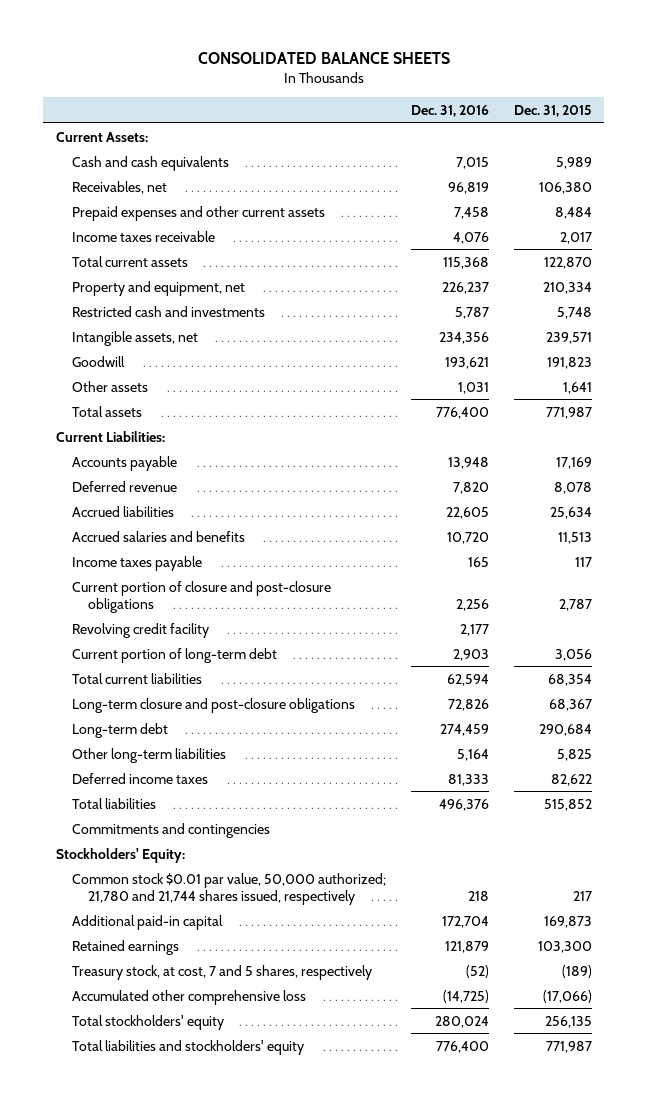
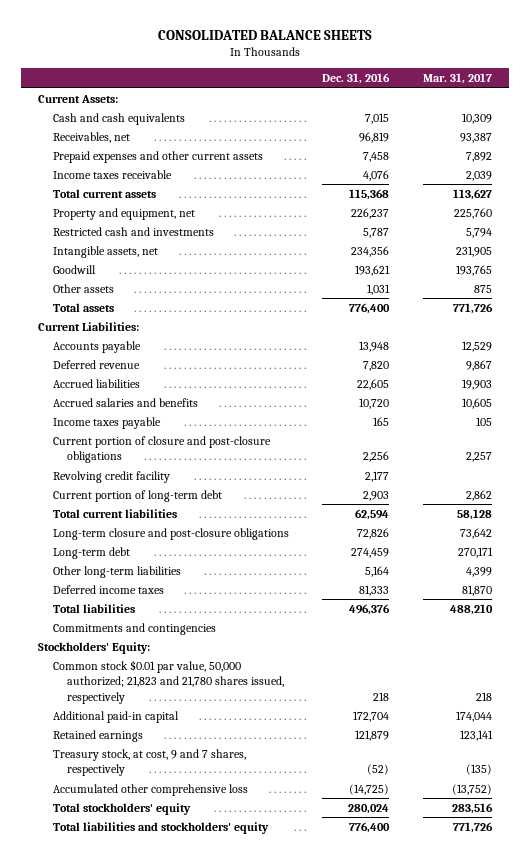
- | Dec. 31, 2016 | Dec. 31, 2015
+ | Dec. 31, 2016 | Mar. 31, 2017
- Common stock $0.01 par value, 50,000 authorized; 21,780 and 21,744 shares issued, respectively | 218 | 217
+ Common stock $0.01 par value, 50,000 authorized; 21,823 and 21,780 shares issued, respectively | 218 | 218
- Treasury stock, at cost, 7 and 5 shares, respectively | (52) | (189)
+ Treasury stock, at cost, 9 and 7 shares, respectively | (52) | (135)

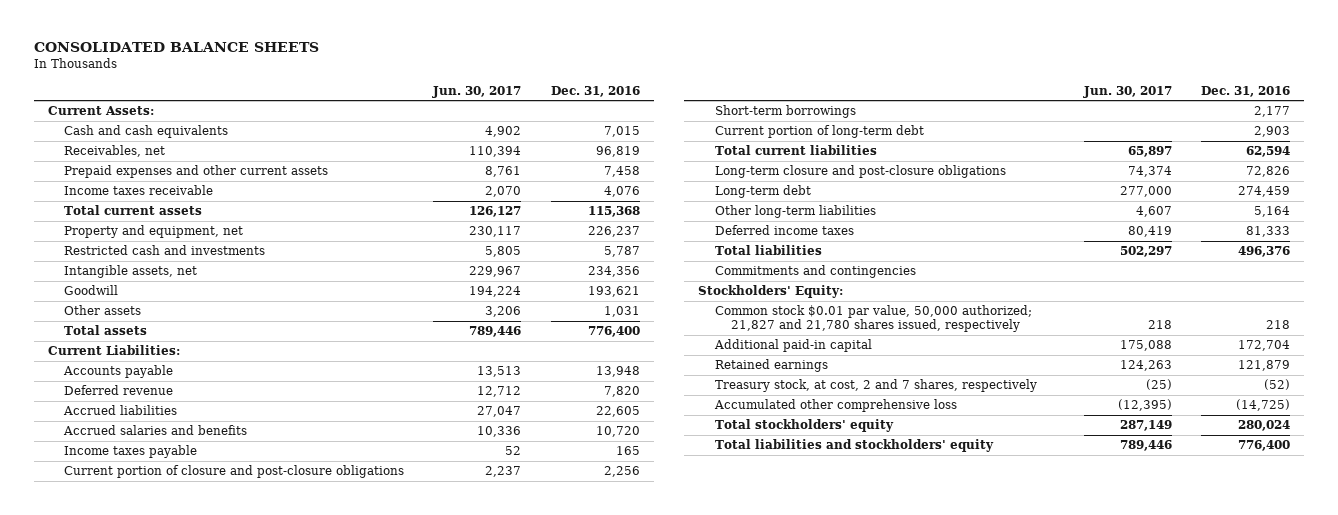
- | Dec. 31, 2016 | Mar. 31, 2017
+ | Jun. 30, 2017 | Dec. 31, 2016
- Revolving credit facility | 2,177 |
+ Short-term borrowings | | 2,177
- Common stock $0.01 par value, 50,000 authorized; 21,823 and 21,780 shares issued, respectively | 218 | 218
+ Common stock $0.01 par value, 50,000 authorized; 21,827 and 21,780 shares issued, respectively | 218 | 218
- Treasury stock, at cost, 9 and 7 shares, respectively | (52) | (135)
+ Treasury stock, at cost, 2 and 7 shares, respectively | (25) | (52)

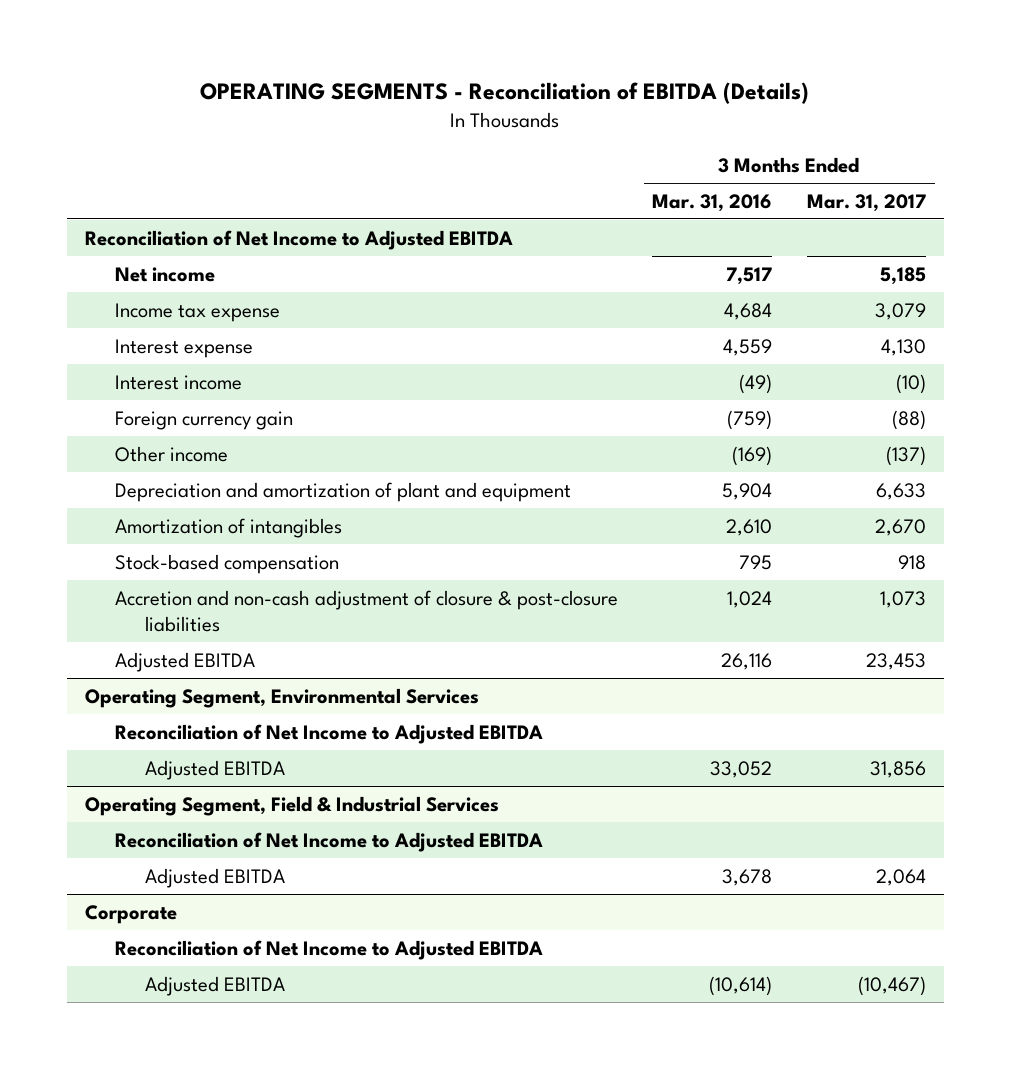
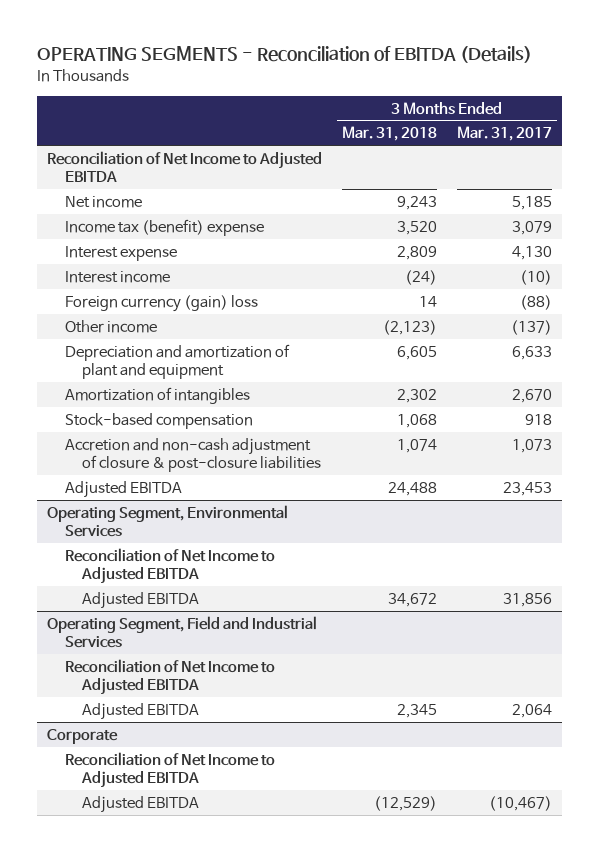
- | 3 Months Ended Mar. 31, 2016 | 3 Months Ended Mar. 31, 2017
+ | 3 Months Ended Mar. 31, 2018 | 3 Months Ended Mar. 31, 2017
- Income tax expense | 4,684 | 3,079
+ Income tax (benefit) expense | 3,520 | 3,079
- Foreign currency gain | (759) | (88)
+ Foreign currency (gain) loss | 14 | (88)
- Operating Segment, Field & Industrial Services
+ Operating Segment, Field and Industrial Services

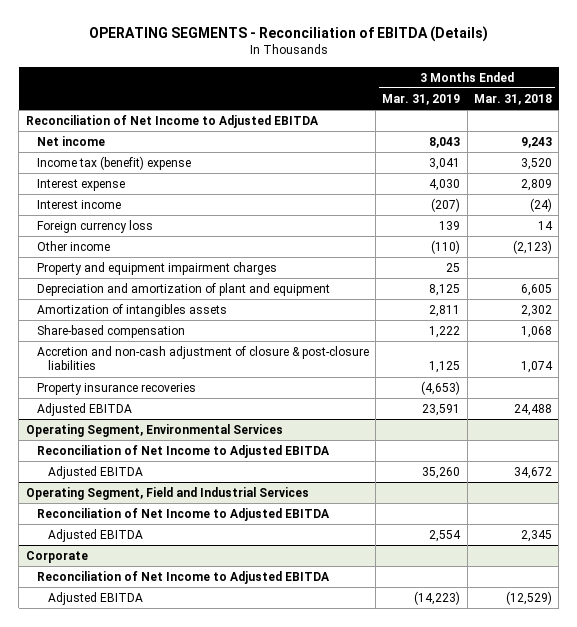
- | 3 Months Ended Mar. 31, 2018 | 3 Months Ended Mar. 31, 2017
+ | 3 Months Ended Mar. 31, 2019 | 3 Months Ended Mar. 31, 2018
- Foreign currency (gain) loss | 14 | (88)
+ Foreign currency loss | 139 | 14
+ Property and equipment impairment charges | 25 |
- Amortization of intangibles | 2,302 | 2,670
- Stock-based compensation | 1,068 | 918
+ Amortization of intangibles assets | 2,811 | 2,302
+ Share-based compensation | 1,222 | 1,068
+ Property insurance recoveries | (4,653) |

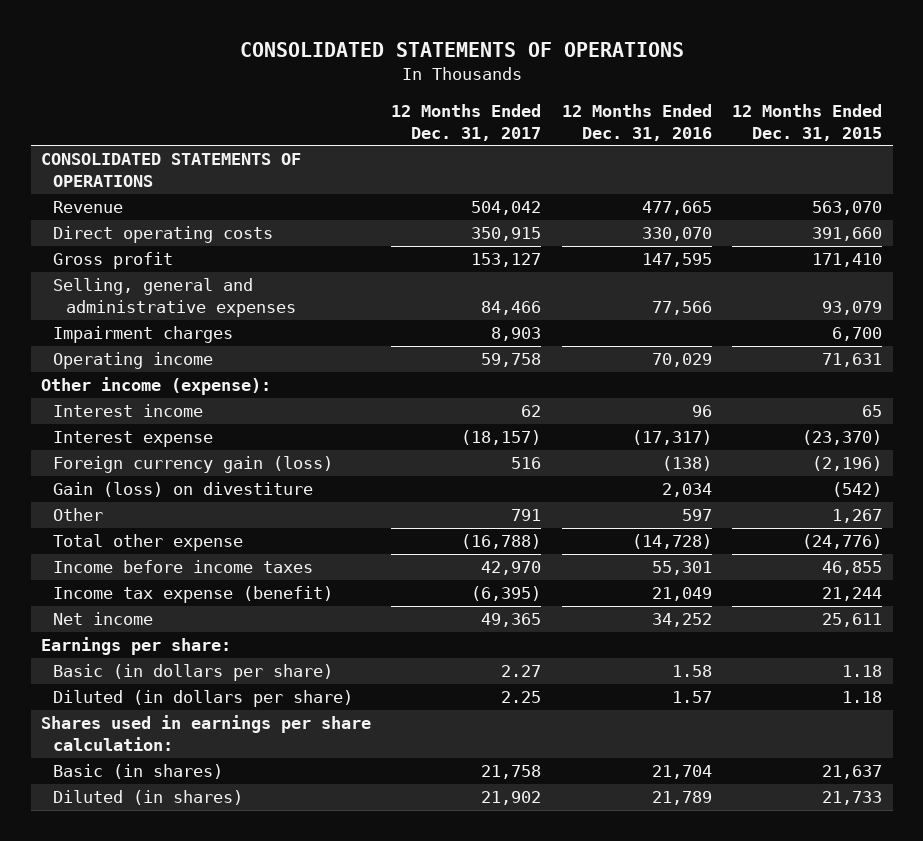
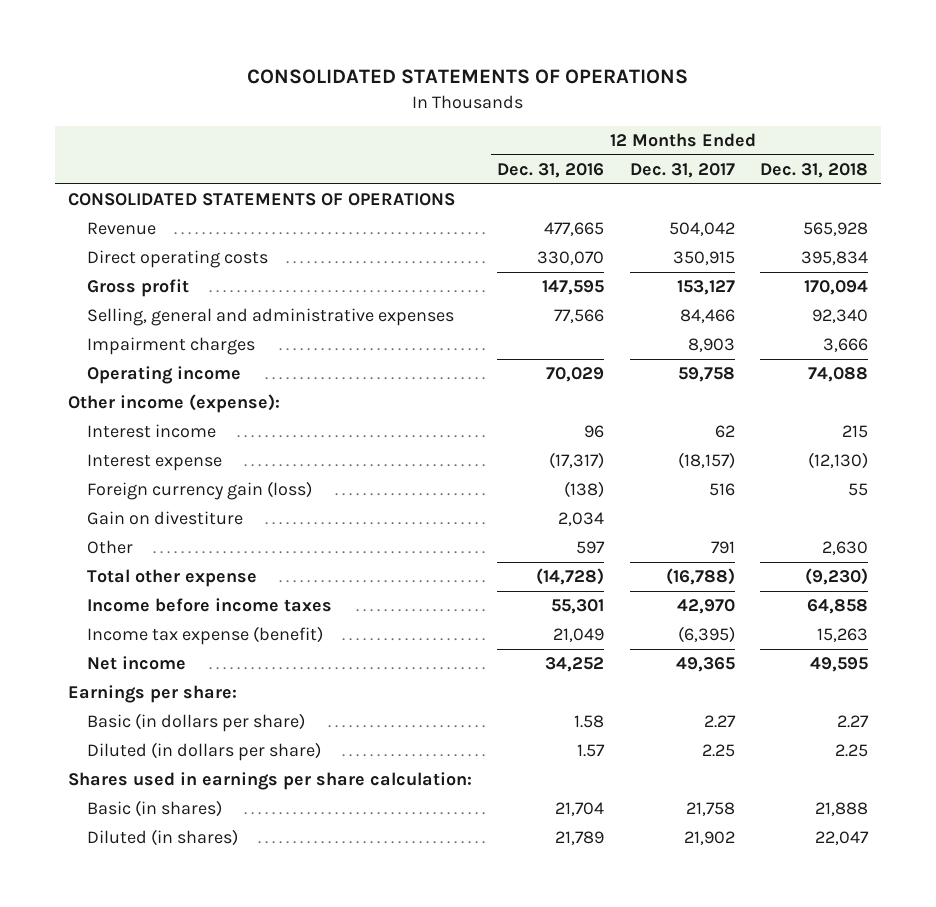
- | 12 Months Ended Dec. 31, 2017 | 12 Months Ended Dec. 31, 2016 | 12 Months Ended Dec. 31, 2015
+ | 12 Months Ended Dec. 31, 2016 | 12 Months Ended Dec. 31, 2017 | 12 Months Ended Dec. 31, 2018
- Gain (loss) on divestiture | | 2,034 | (542)
+ Gain on divestiture | 2,034 | |

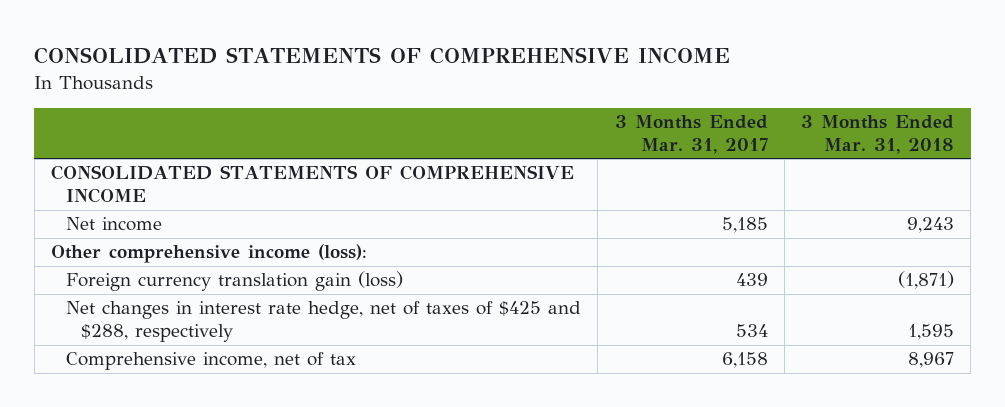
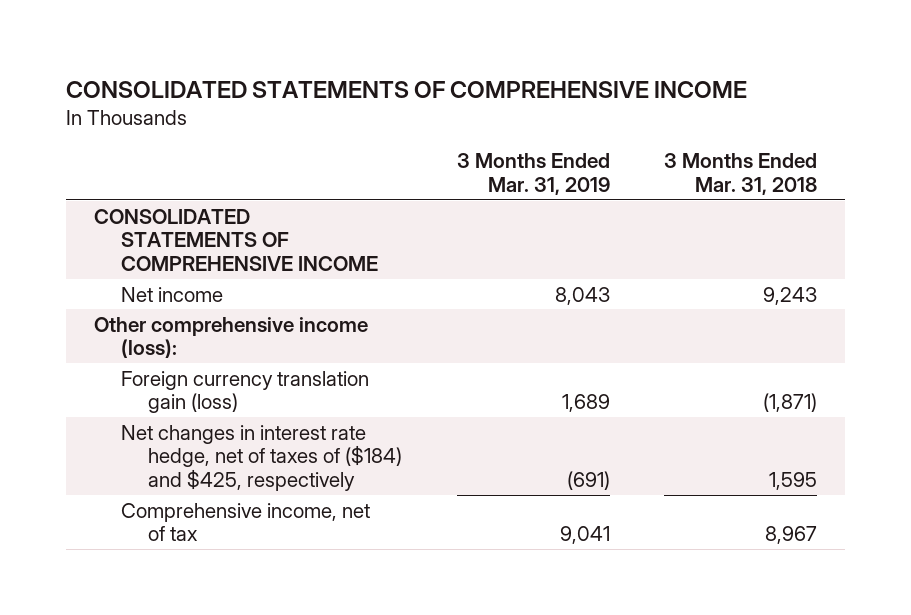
- | 3 Months Ended Mar. 31, 2017 | 3 Months Ended Mar. 31, 2018
+ | 3 Months Ended Mar. 31, 2019 | 3 Months Ended Mar. 31, 2018
- Net changes in interest rate hedge, net of taxes of $425 and $288, respectively | 534 | 1,595
+ Net changes in interest rate hedge, net of taxes of ($184) and $425, respectively | (691) | 1,595

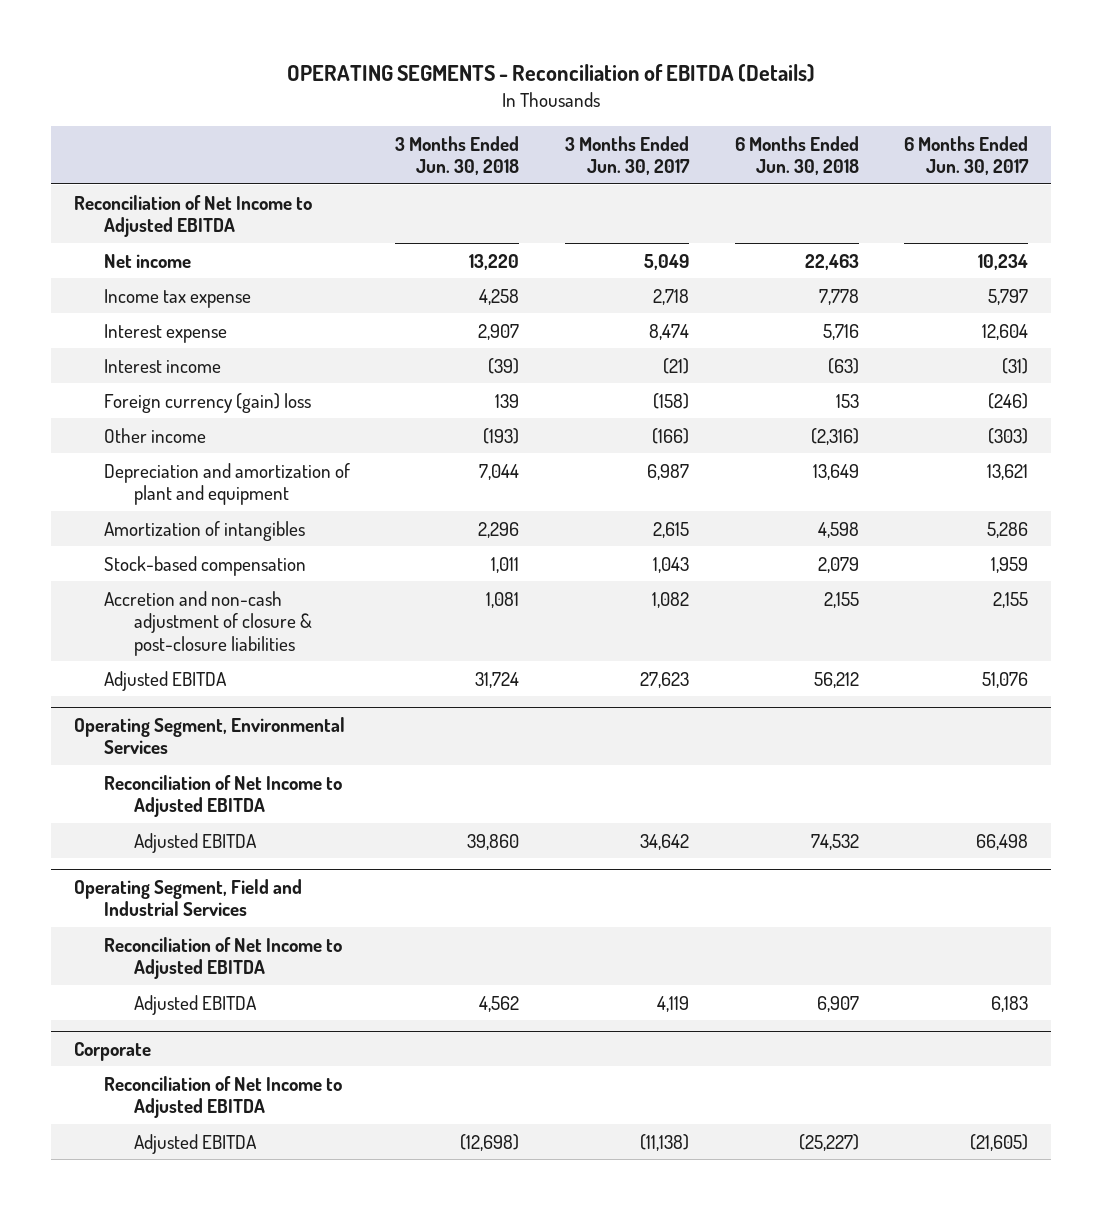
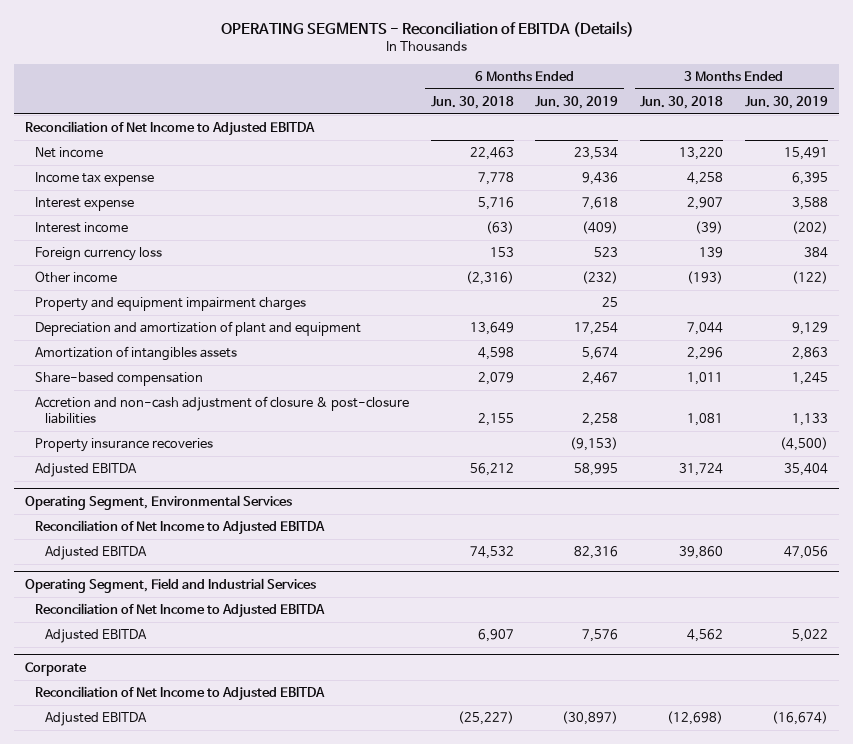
- | 3 Months Ended Jun. 30, 2018 | 3 Months Ended Jun. 30, 2017 | 6 Months Ended Jun. 30, 2018 | 6 Months Ended Jun. 30, 2017
+ | 6 Months Ended Jun. 30, 2018 | 6 Months Ended Jun. 30, 2019 | 3 Months Ended Jun. 30, 2018 | 3 Months Ended Jun. 30, 2019
- Foreign currency (gain) loss | 139 | (158) | 153 | (246)
+ Foreign currency loss | 153 | 523 | 139 | 384
+ Property and equipment impairment charges | | 25 | |
- Amortization of intangibles | 2,296 | 2,615 | 4,598 | 5,286
- Stock-based compensation | 1,011 | 1,043 | 2,079 | 1,959
+ Amortization of intangibles assets | 4,598 | 5,674 | 2,296 | 2,863
+ Share-based compensation | 2,079 | 2,467 | 1,011 | 1,245
+ Property insurance recoveries | | (9,153) | | (4,500)

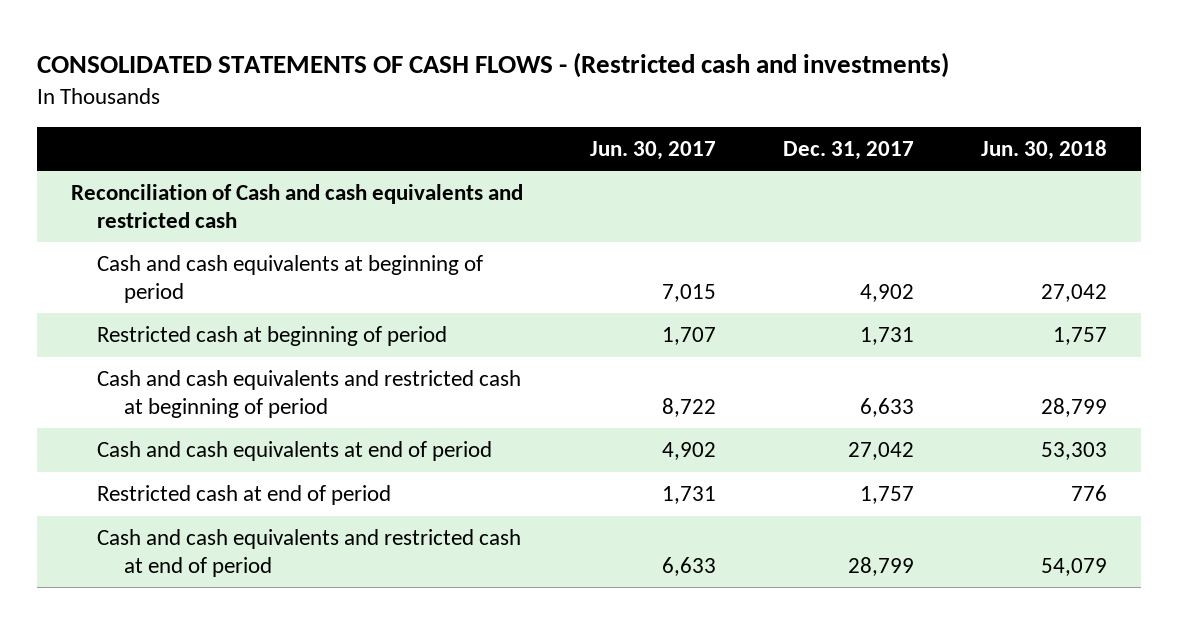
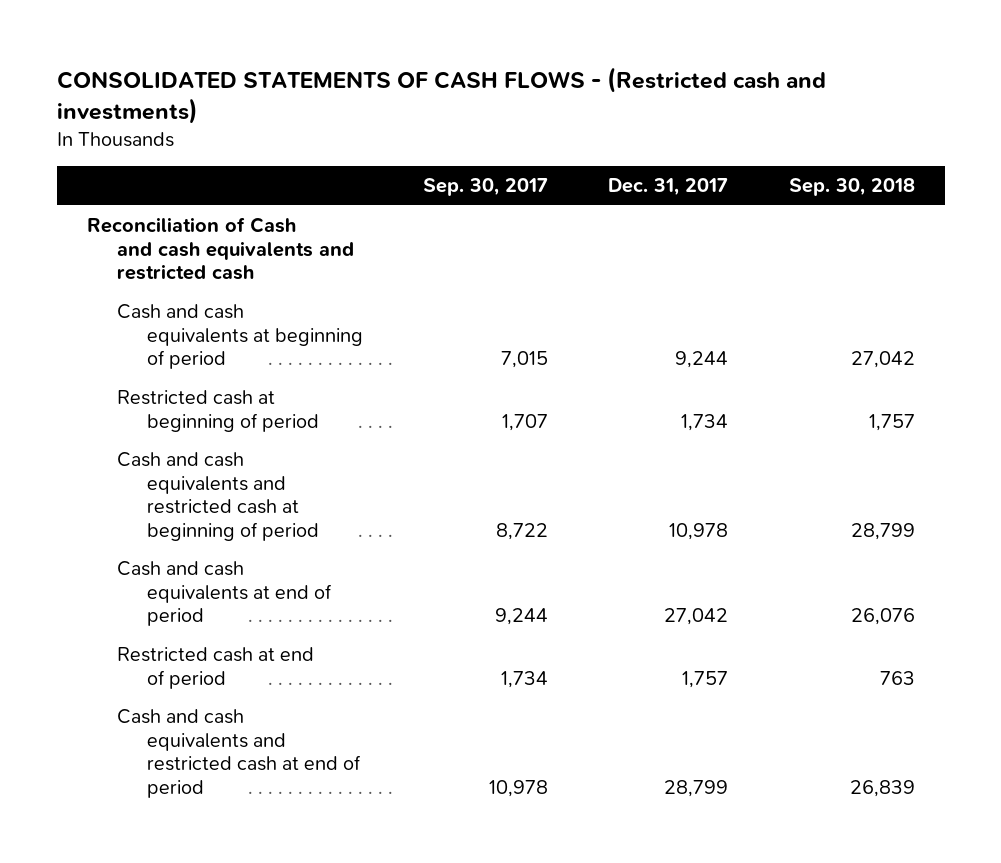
- | Jun. 30, 2017 | Dec. 31, 2017 | Jun. 30, 2018
+ | Sep. 30, 2017 | Dec. 31, 2017 | Sep. 30, 2018
- Cash and cash equivalents at beginning of period | 7,015 | 4,902 | 27,042
- Restricted cash at beginning of period | 1,707 | 1,731 | 1,757
- Cash and cash equivalents and restricted cash at beginning of period | 8,722 | 6,633 | 28,799
+ Cash and cash equivalents at beginning of period | 7,015 | 9,244 | 27,042
+ Restricted cash at beginning of period | 1,707 | 1,734 | 1,757
+ Cash and cash equivalents and restricted cash at beginning of period | 8,722 | 10,978 | 28,799

